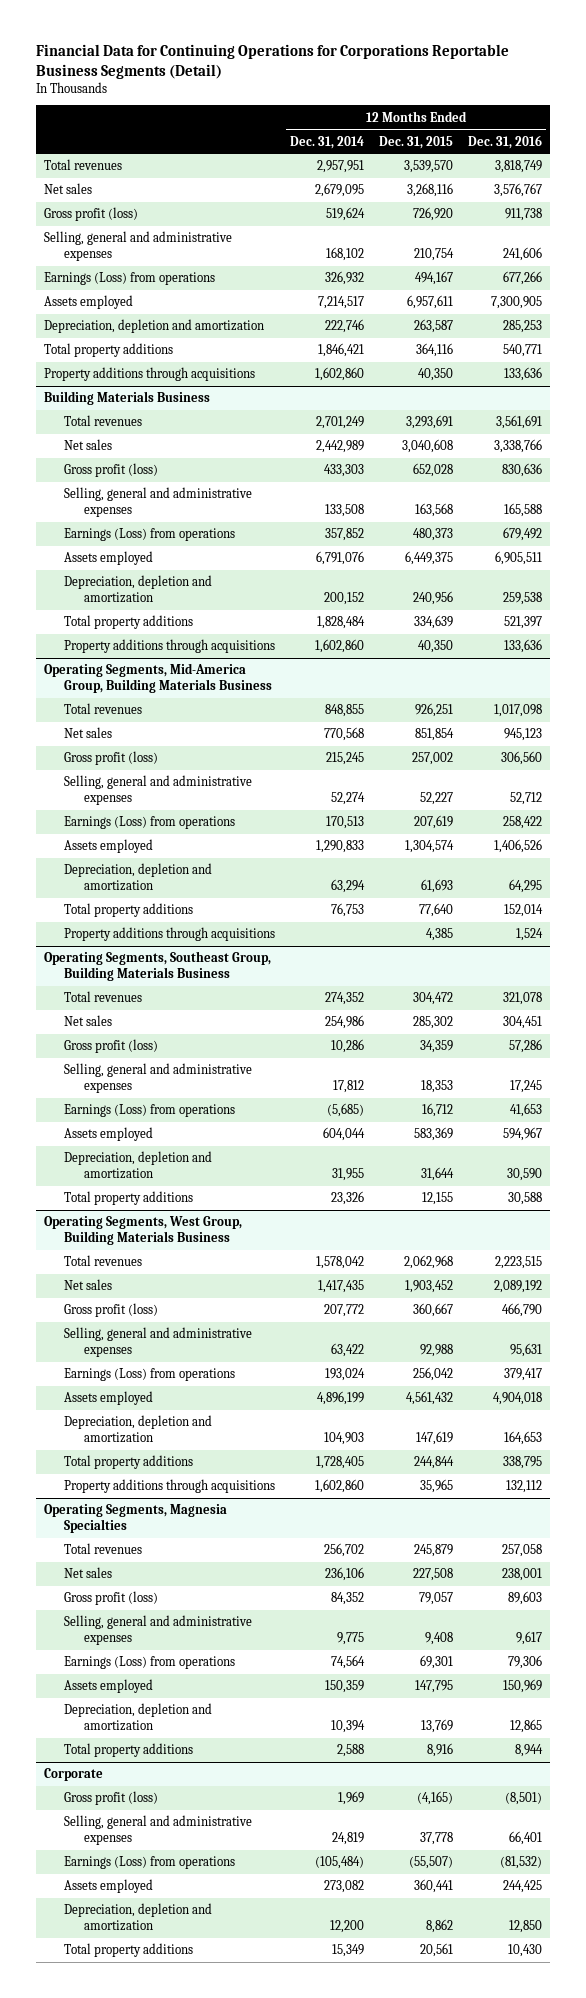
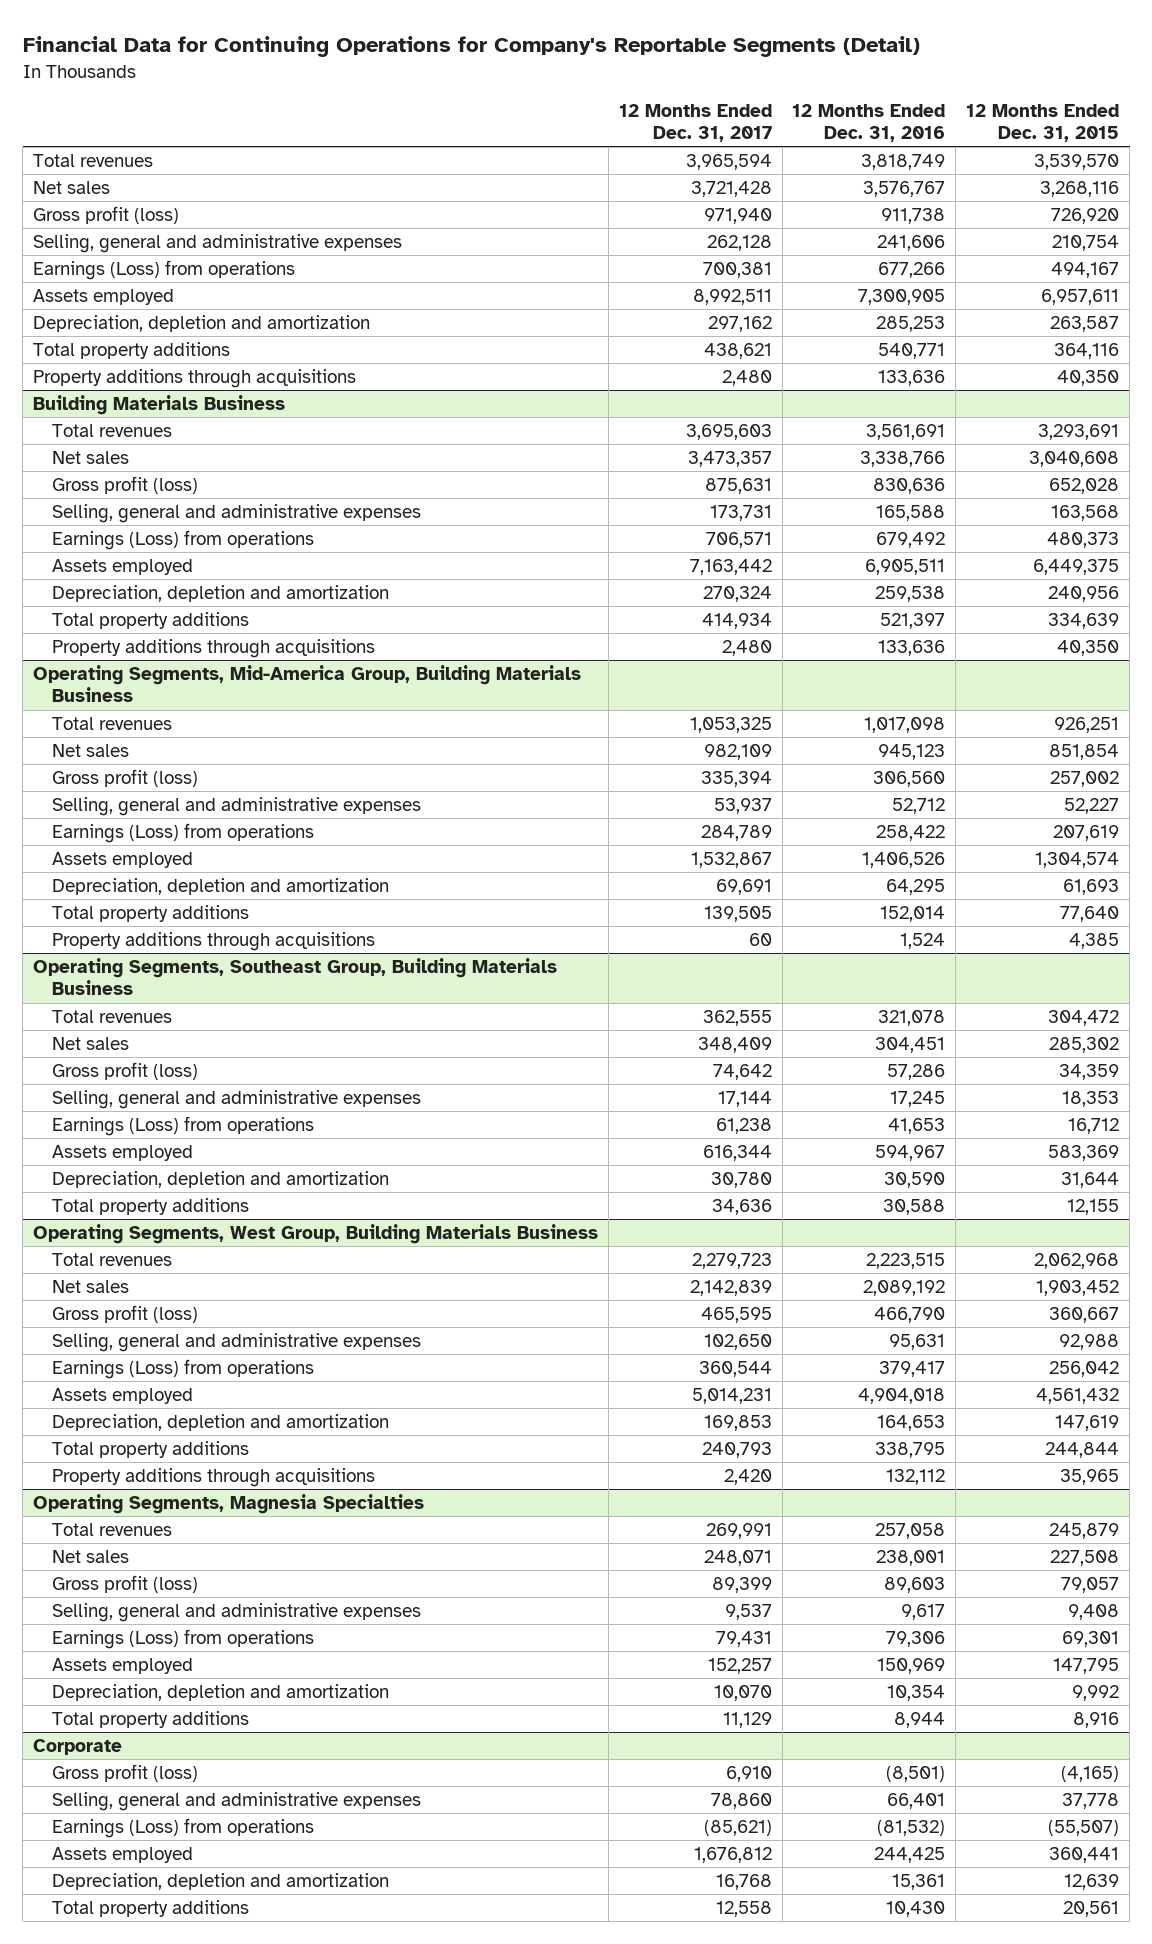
- Financial Data for Continuing Operations for Corporations Reportable Business Segments (Detail)
+ Financial Data for Continuing Operations for Company's Reportable Segments (Detail)
- | 12 Months Ended Dec. 31, 2014 | 12 Months Ended Dec. 31, 2015 | 12 Months Ended Dec. 31, 2016
+ | 12 Months Ended Dec. 31, 2017 | 12 Months Ended Dec. 31, 2016 | 12 Months Ended Dec. 31, 2015
@ Operating Segments, Magnesia Specialties
- Depreciation, depletion and amortization | 10,394 | 13,769 | 12,865
+ Depreciation, depletion and amortization | 10,070 | 10,354 | 9,992
@ Corporate
- Depreciation, depletion and amortization | 12,200 | 8,862 | 12,850
+ Depreciation, depletion and amortization | 16,768 | 15,361 | 12,639

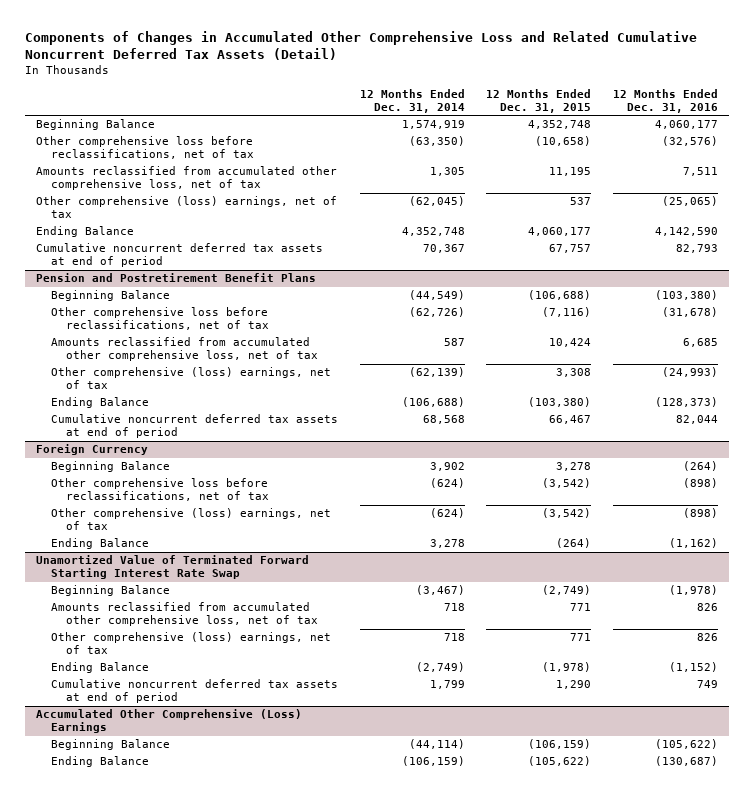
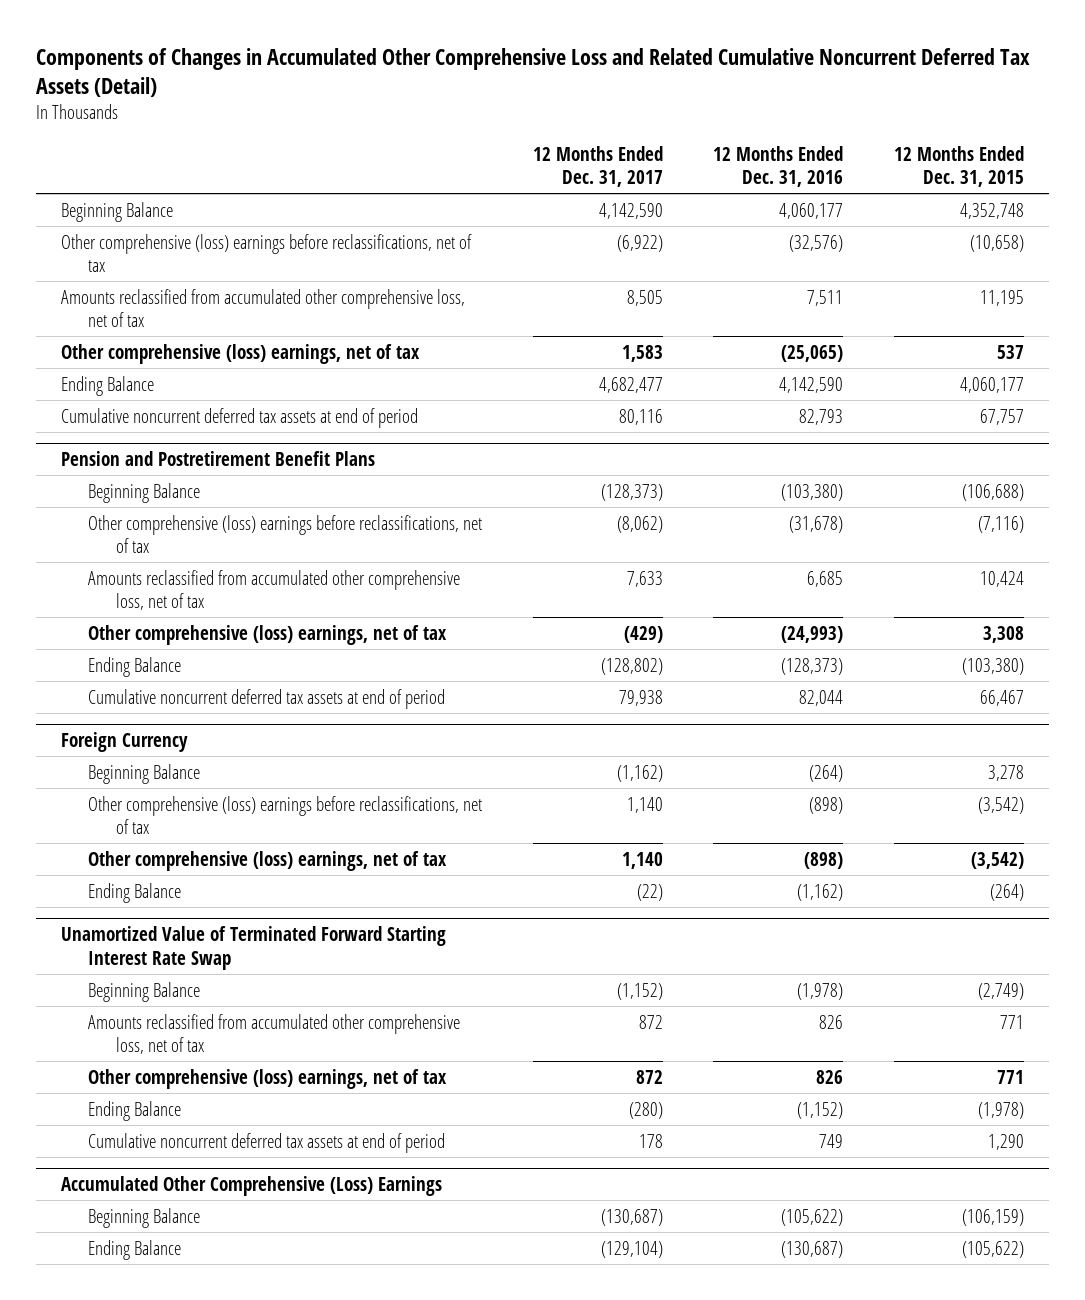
- | 12 Months Ended Dec. 31, 2014 | 12 Months Ended Dec. 31, 2015 | 12 Months Ended Dec. 31, 2016
+ | 12 Months Ended Dec. 31, 2017 | 12 Months Ended Dec. 31, 2016 | 12 Months Ended Dec. 31, 2015
- Other comprehensive loss before reclassifications, net of tax | (63,350) | (10,658) | (32,576)
+ Other comprehensive (loss) earnings before reclassifications, net of tax | (6,922) | (32,576) | (10,658)
@ Pension and Postretirement Benefit Plans
- Other comprehensive loss before reclassifications, net of tax | (62,726) | (7,116) | (31,678)
+ Other comprehensive (loss) earnings before reclassifications, net of tax | (8,062) | (31,678) | (7,116)
@ Foreign Currency
- Other comprehensive loss before reclassifications, net of tax | (624) | (3,542) | (898)
+ Other comprehensive (loss) earnings before reclassifications, net of tax | 1,140 | (898) | (3,542)

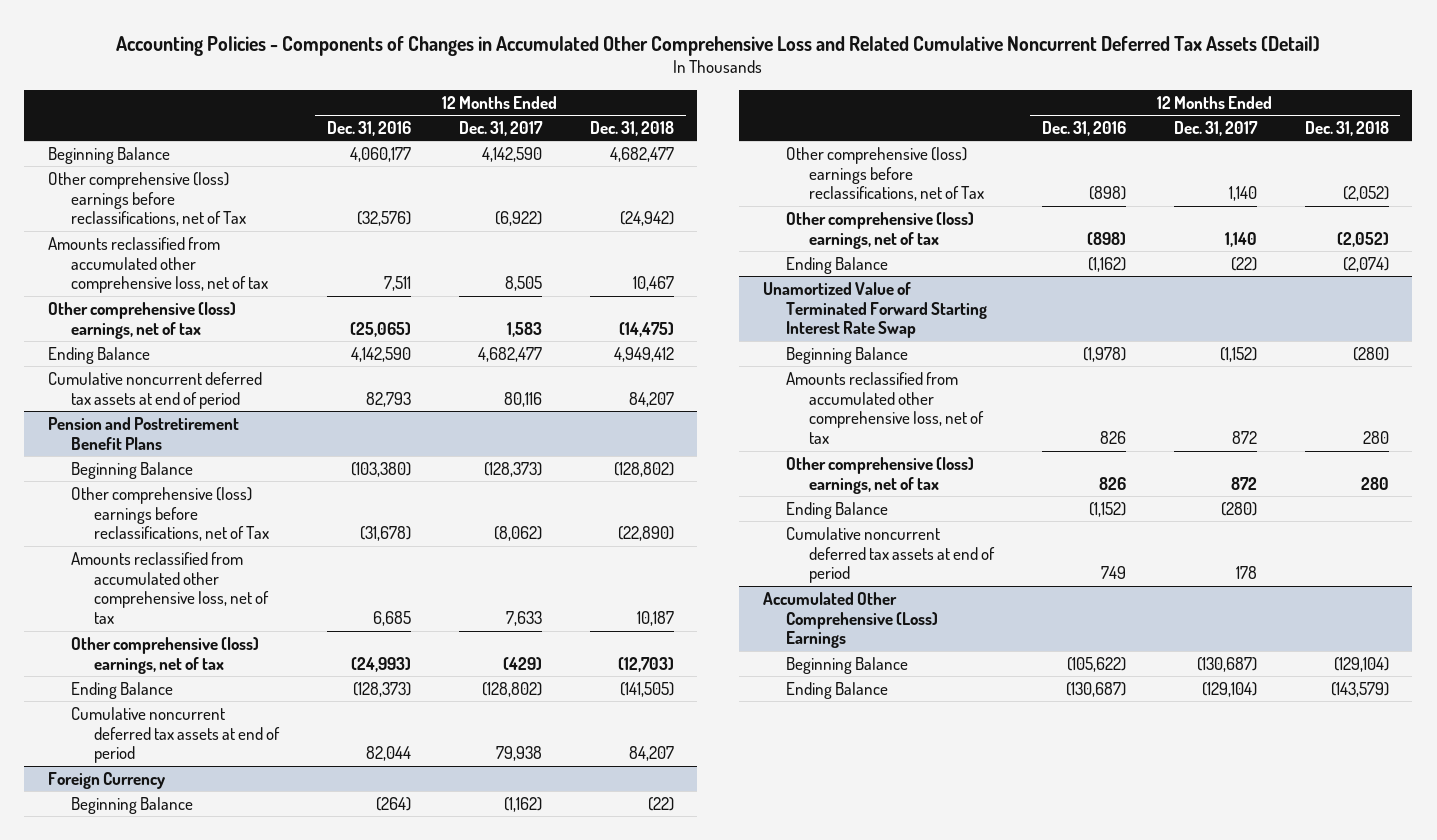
- Components of Changes in Accumulated Other Comprehensive Loss and Related Cumulative Noncurrent Deferred Tax Assets (Detail)
+ Accounting Policies - Components of Changes in Accumulated Other Comprehensive Loss and Related Cumulative Noncurrent Deferred Tax Assets (Detail)
- | 12 Months Ended Dec. 31, 2017 | 12 Months Ended Dec. 31, 2016 | 12 Months Ended Dec. 31, 2015
+ | 12 Months Ended Dec. 31, 2016 | 12 Months Ended Dec. 31, 2017 | 12 Months Ended Dec. 31, 2018
- Other comprehensive (loss) earnings before reclassifications, net of tax | (6,922) | (32,576) | (10,658)
+ Other comprehensive (loss) earnings before reclassifications, net of Tax | (32,576) | (6,922) | (24,942)
@ Pension and Postretirement Benefit Plans
- Other comprehensive (loss) earnings before reclassifications, net of tax | (8,062) | (31,678) | (7,116)
+ Other comprehensive (loss) earnings before reclassifications, net of Tax | (31,678) | (8,062) | (22,890)
@ Foreign Currency
- Other comprehensive (loss) earnings before reclassifications, net of tax | 1,140 | (898) | (3,542)
+ Other comprehensive (loss) earnings before reclassifications, net of Tax | (898) | 1,140 | (2,052)

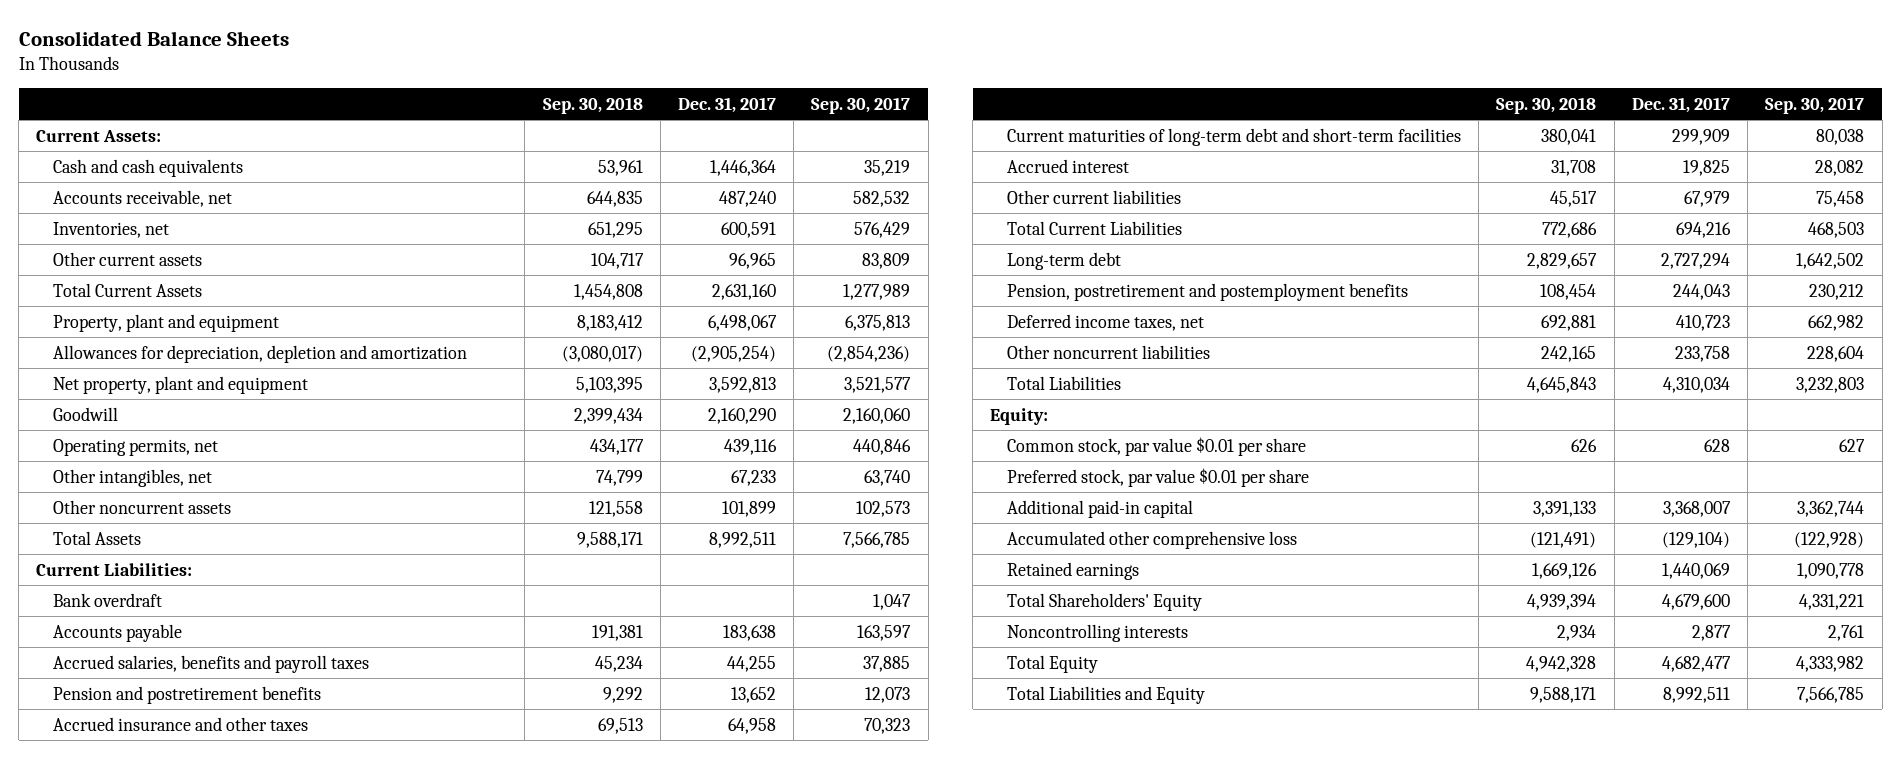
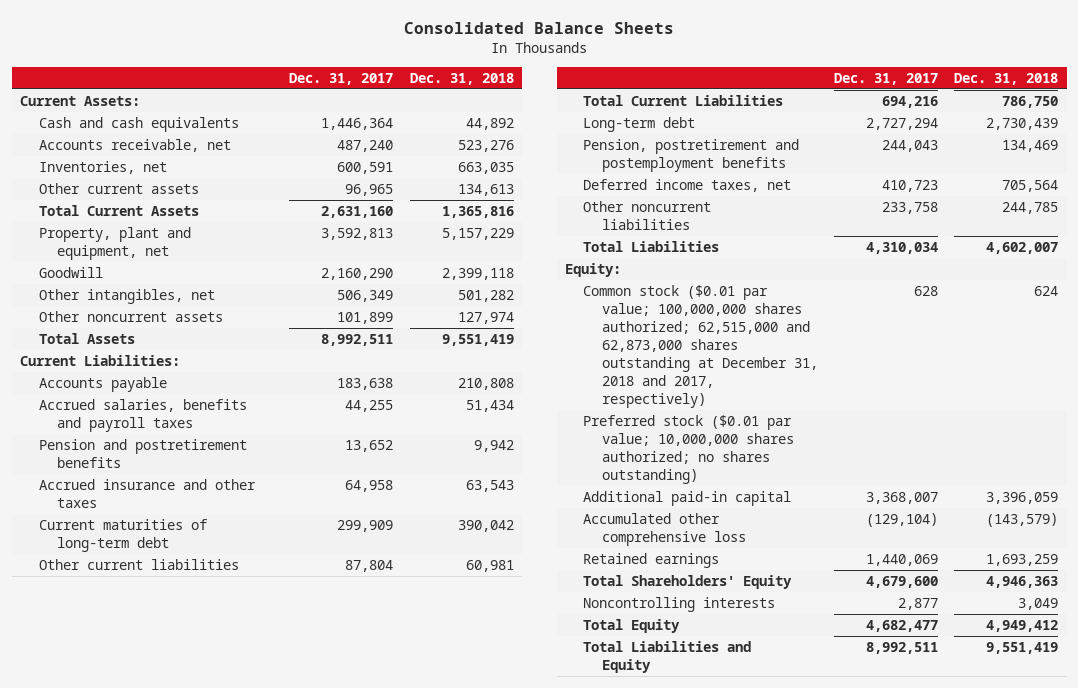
- | Sep. 30, 2018 | Dec. 31, 2017 | Sep. 30, 2017
+ | Dec. 31, 2017 | Dec. 31, 2018
- Property, plant and equipment | 8,183,412 | 6,498,067 | 6,375,813
- Allowances for depreciation, depletion and amortization | (3,080,017) | (2,905,254) | (2,854,236)
- Net property, plant and equipment | 5,103,395 | 3,592,813 | 3,521,577
+ Property, plant and equipment, net | 3,592,813 | 5,157,229
- Operating permits, net | 434,177 | 439,116 | 440,846
- Other intangibles, net | 74,799 | 67,233 | 63,740
+ Other intangibles, net | 506,349 | 501,282
- Bank overdraft | | | 1,047
- Current maturities of long-term debt and short-term facilities | 380,041 | 299,909 | 80,038
- Accrued interest | 31,708 | 19,825 | 28,082
- Other current liabilities | 45,517 | 67,979 | 75,458
+ Current maturities of long-term debt | 299,909 | 390,042
+ Other current liabilities | 87,804 | 60,981
- Common stock, par value $0.01 per share | 626 | 628 | 627
- Preferred stock, par value $0.01 per share
+ Common stock ($0.01 par value; 100,000,000 shares authorized; 62,515,000 and 62,873,000 shares outstanding at December 31, 2018 and 2017, respectively) | 628 | 624
+ Preferred stock ($0.01 par value; 10,000,000 shares authorized; no shares outstanding)

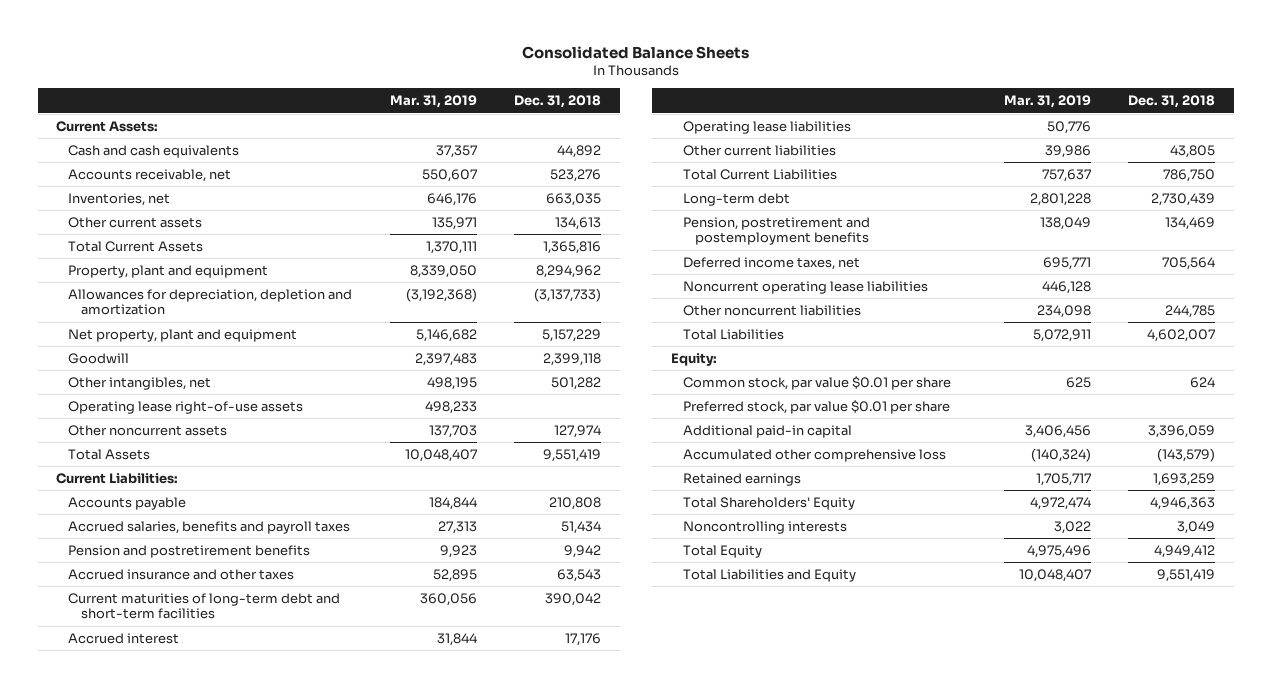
- | Dec. 31, 2017 | Dec. 31, 2018
+ | Mar. 31, 2019 | Dec. 31, 2018
- Property, plant and equipment, net | 3,592,813 | 5,157,229
+ Property, plant and equipment | 8,339,050 | 8,294,962
+ Allowances for depreciation, depletion and amortization | (3,192,368) | (3,137,733)
+ Net property, plant and equipment | 5,146,682 | 5,157,229
+ Operating lease right-of-use assets | 498,233 |
- Current maturities of long-term debt | 299,909 | 390,042
- Other current liabilities | 87,804 | 60,981
+ Current maturities of long-term debt and short-term facilities | 360,056 | 390,042
+ Accrued interest | 31,844 | 17,176
+ Operating lease liabilities | 50,776 |
+ Other current liabilities | 39,986 | 43,805
+ Noncurrent operating lease liabilities | 446,128 |
- Common stock ($0.01 par value; 100,000,000 shares authorized; 62,515,000 and 62,873,000 shares outstanding at December 31, 2018 and 2017, respectively) | 628 | 624
- Preferred stock ($0.01 par value; 10,000,000 shares authorized; no shares outstanding)
+ Common stock, par value $0.01 per share | 625 | 624
+ Preferred stock, par value $0.01 per share

